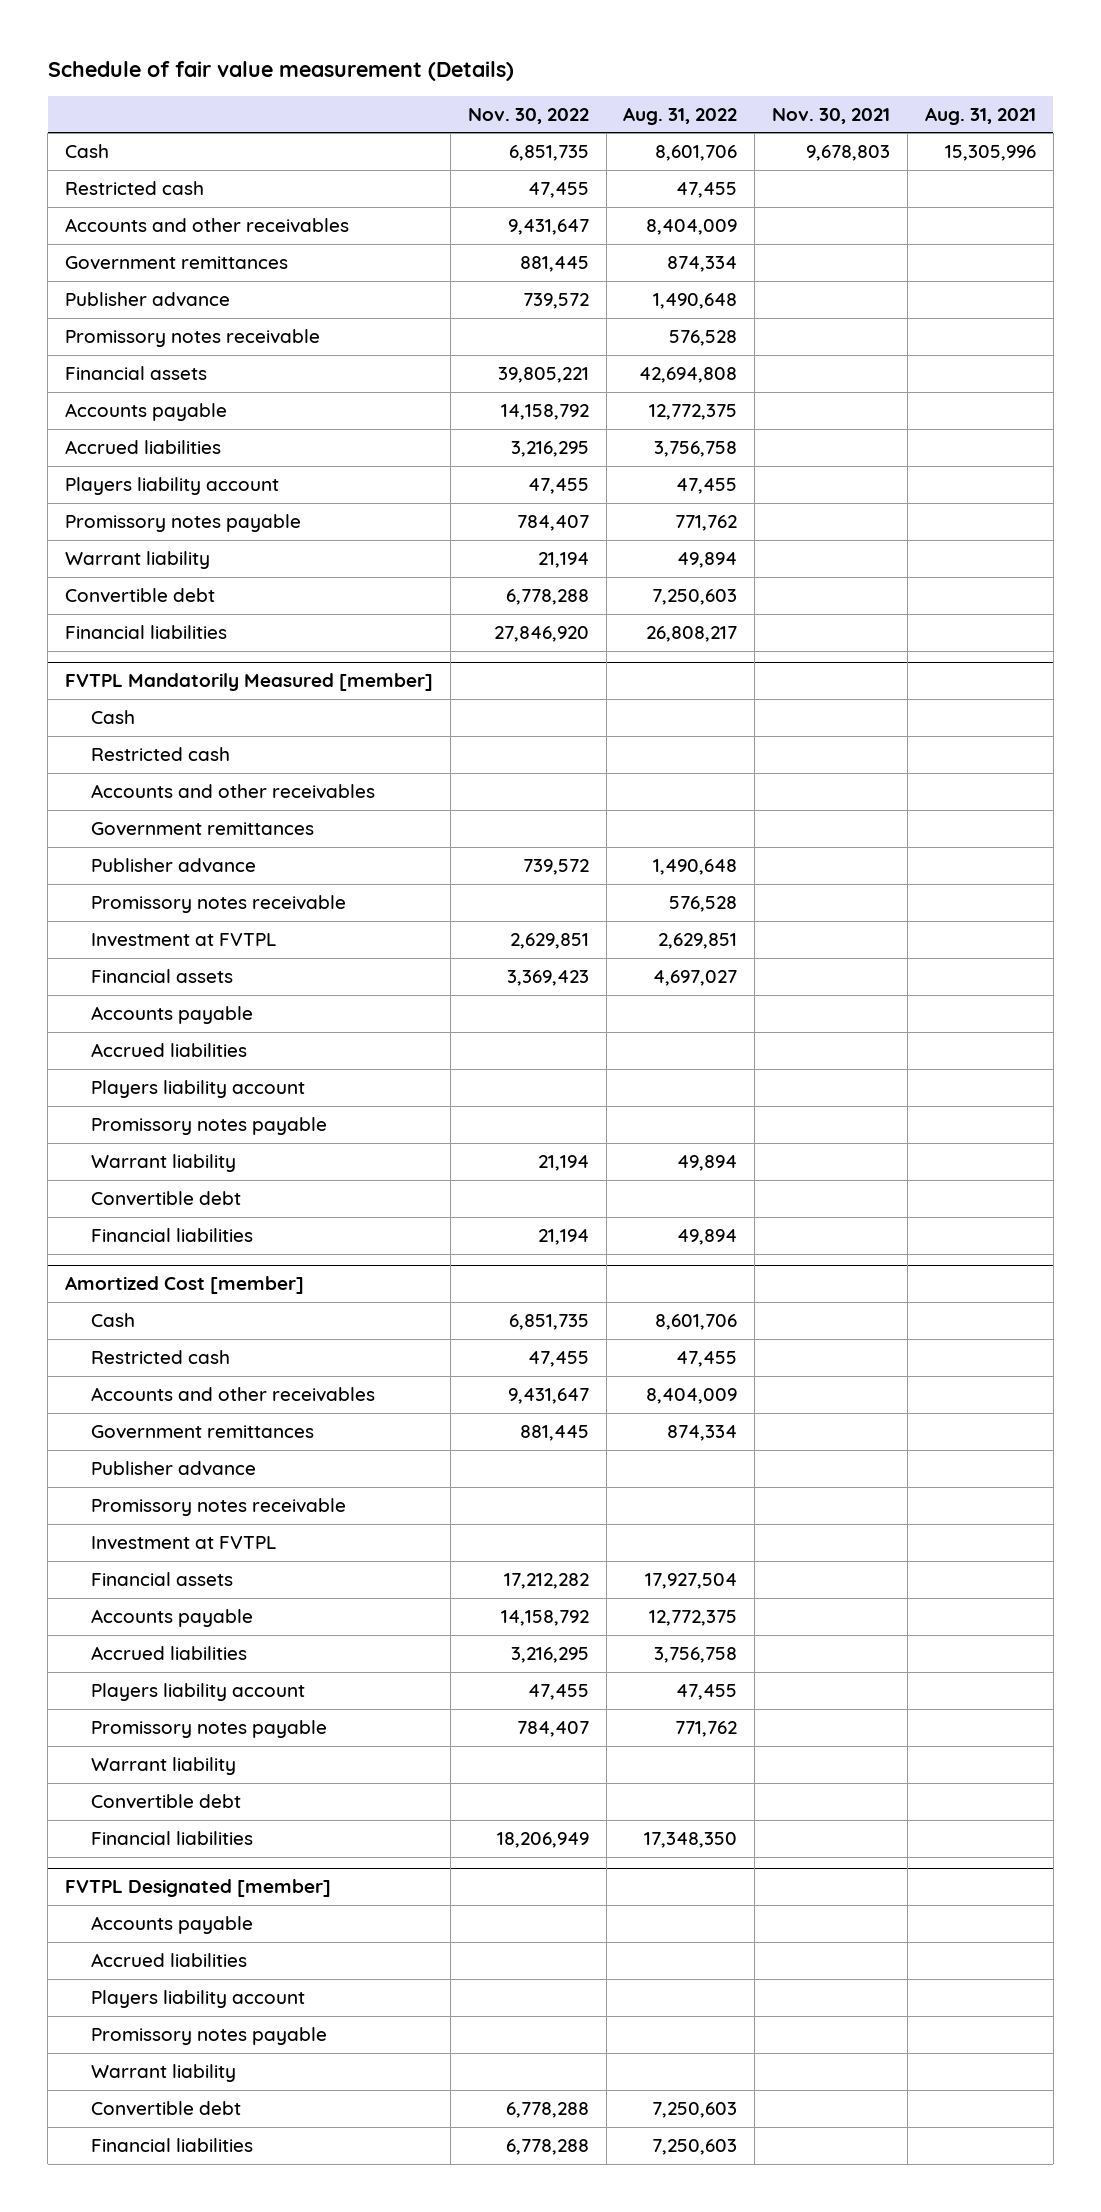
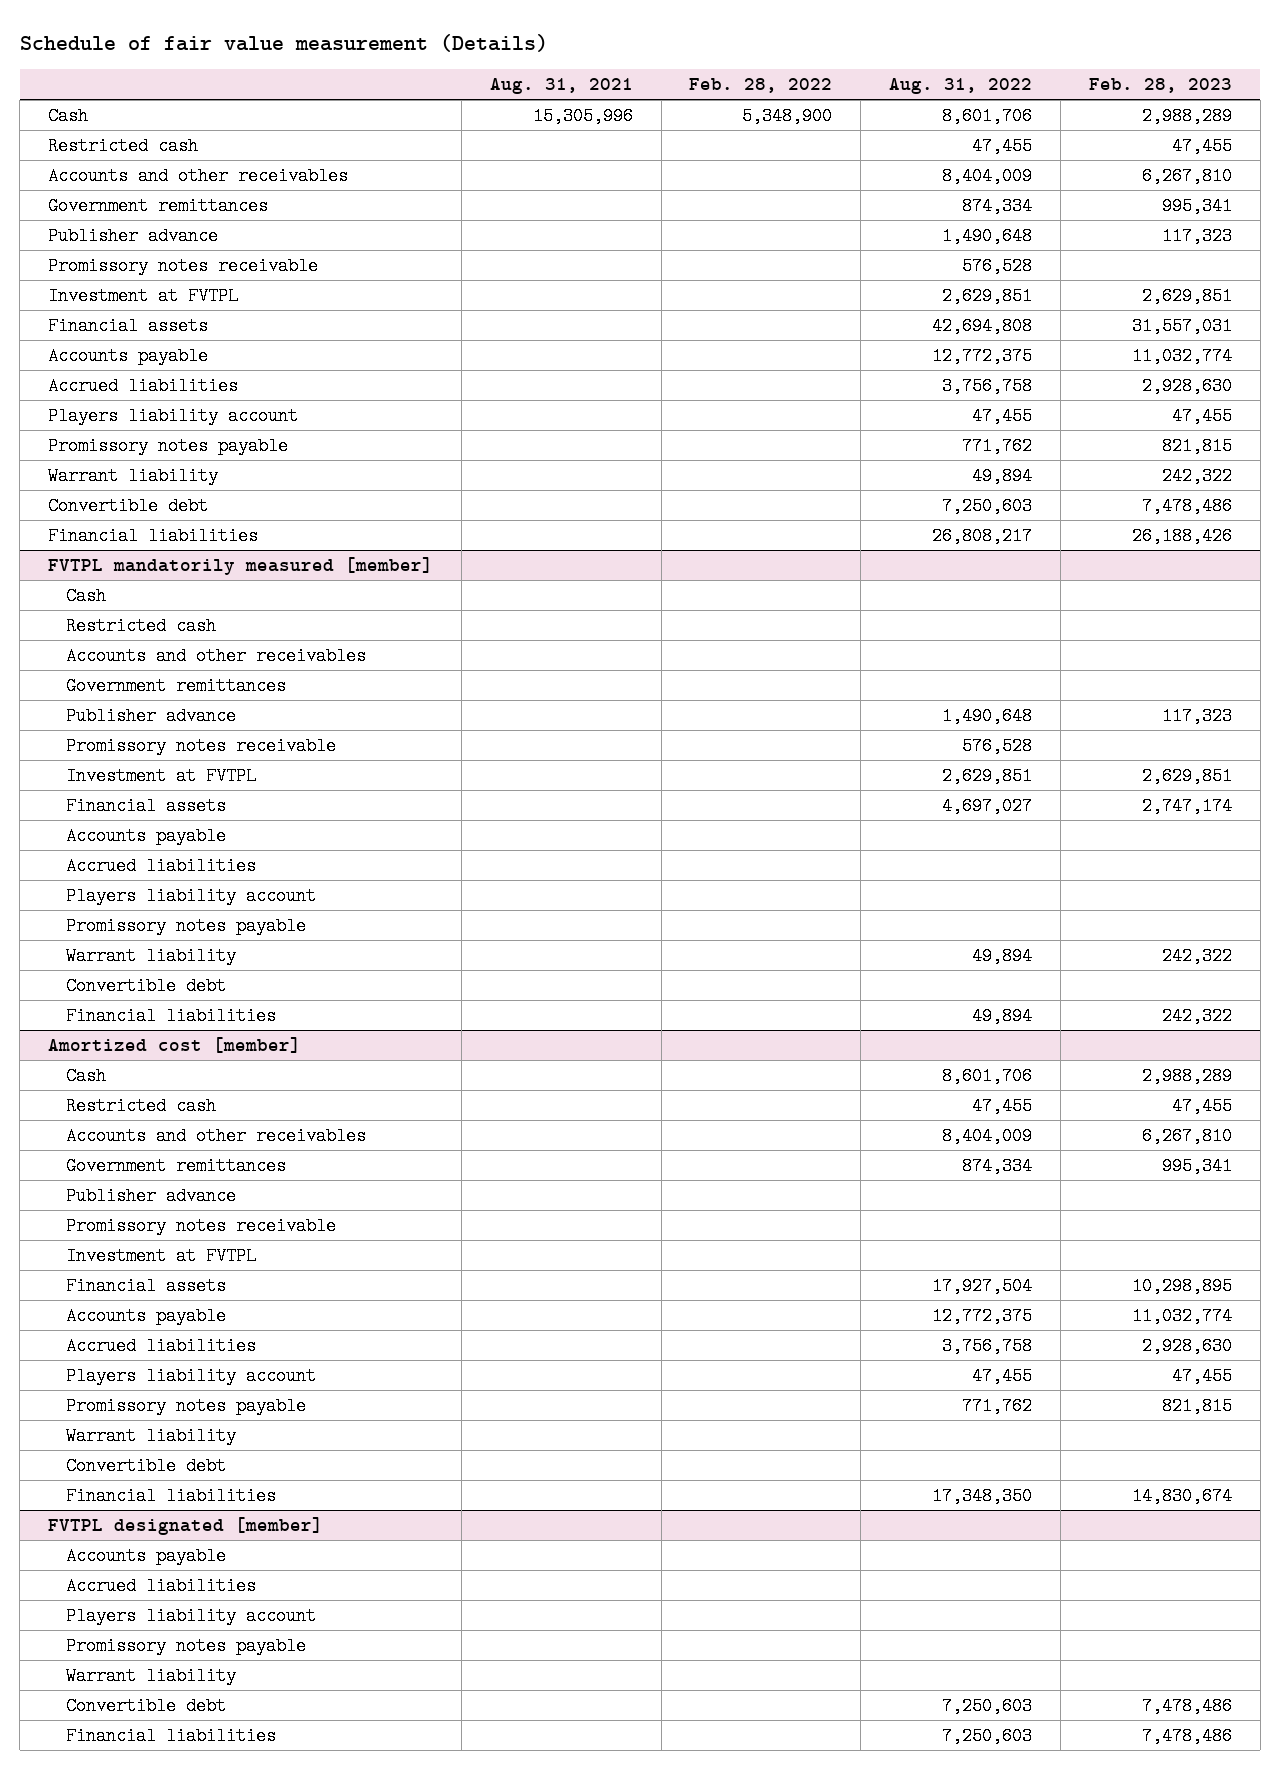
- | Nov. 30, 2022 | Aug. 31, 2022 | Nov. 30, 2021 | Aug. 31, 2021
+ | Aug. 31, 2021 | Feb. 28, 2022 | Aug. 31, 2022 | Feb. 28, 2023
+ Investment at FVTPL | | | 2,629,851 | 2,629,851
- FVTPL Mandatorily Measured [member]
+ FVTPL mandatorily measured [member]
- Amortized Cost [member]
+ Amortized cost [member]
- FVTPL Designated [member]
+ FVTPL designated [member]

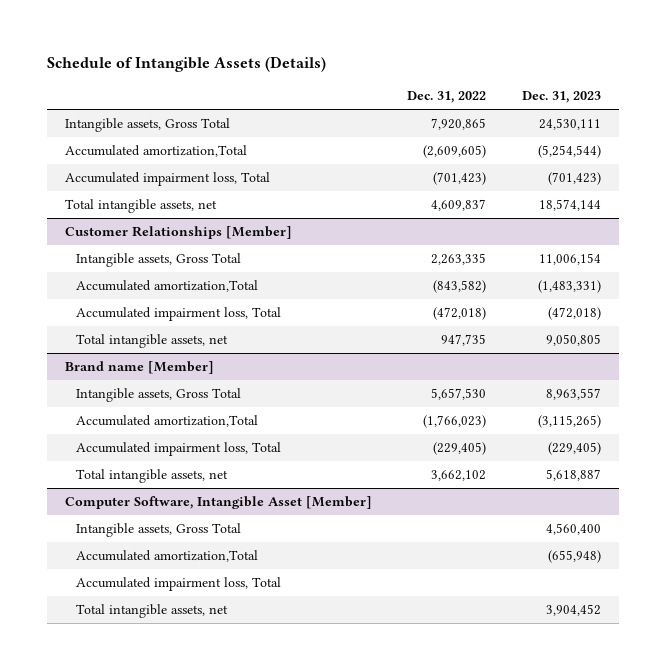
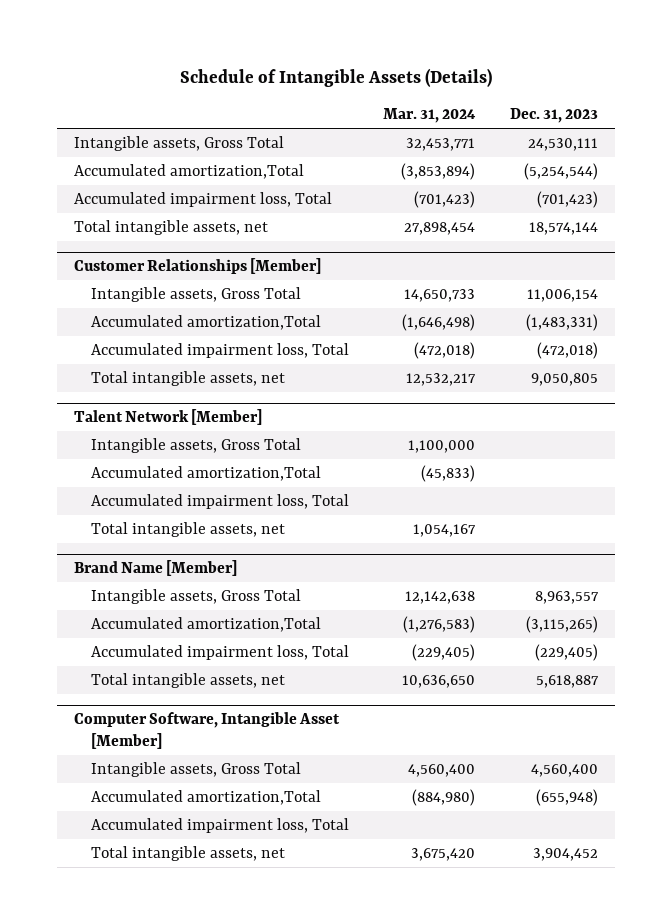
- | Dec. 31, 2022 | Dec. 31, 2023
+ | Mar. 31, 2024 | Dec. 31, 2023
- Brand name [Member]
+ Talent Network [Member]
+ Intangible assets, Gross Total | 1,100,000 |
+ Accumulated amortization,Total | (45,833) |
+ Accumulated impairment loss, Total
+ Total intangible assets, net | 1,054,167 |
+ Brand Name [Member]

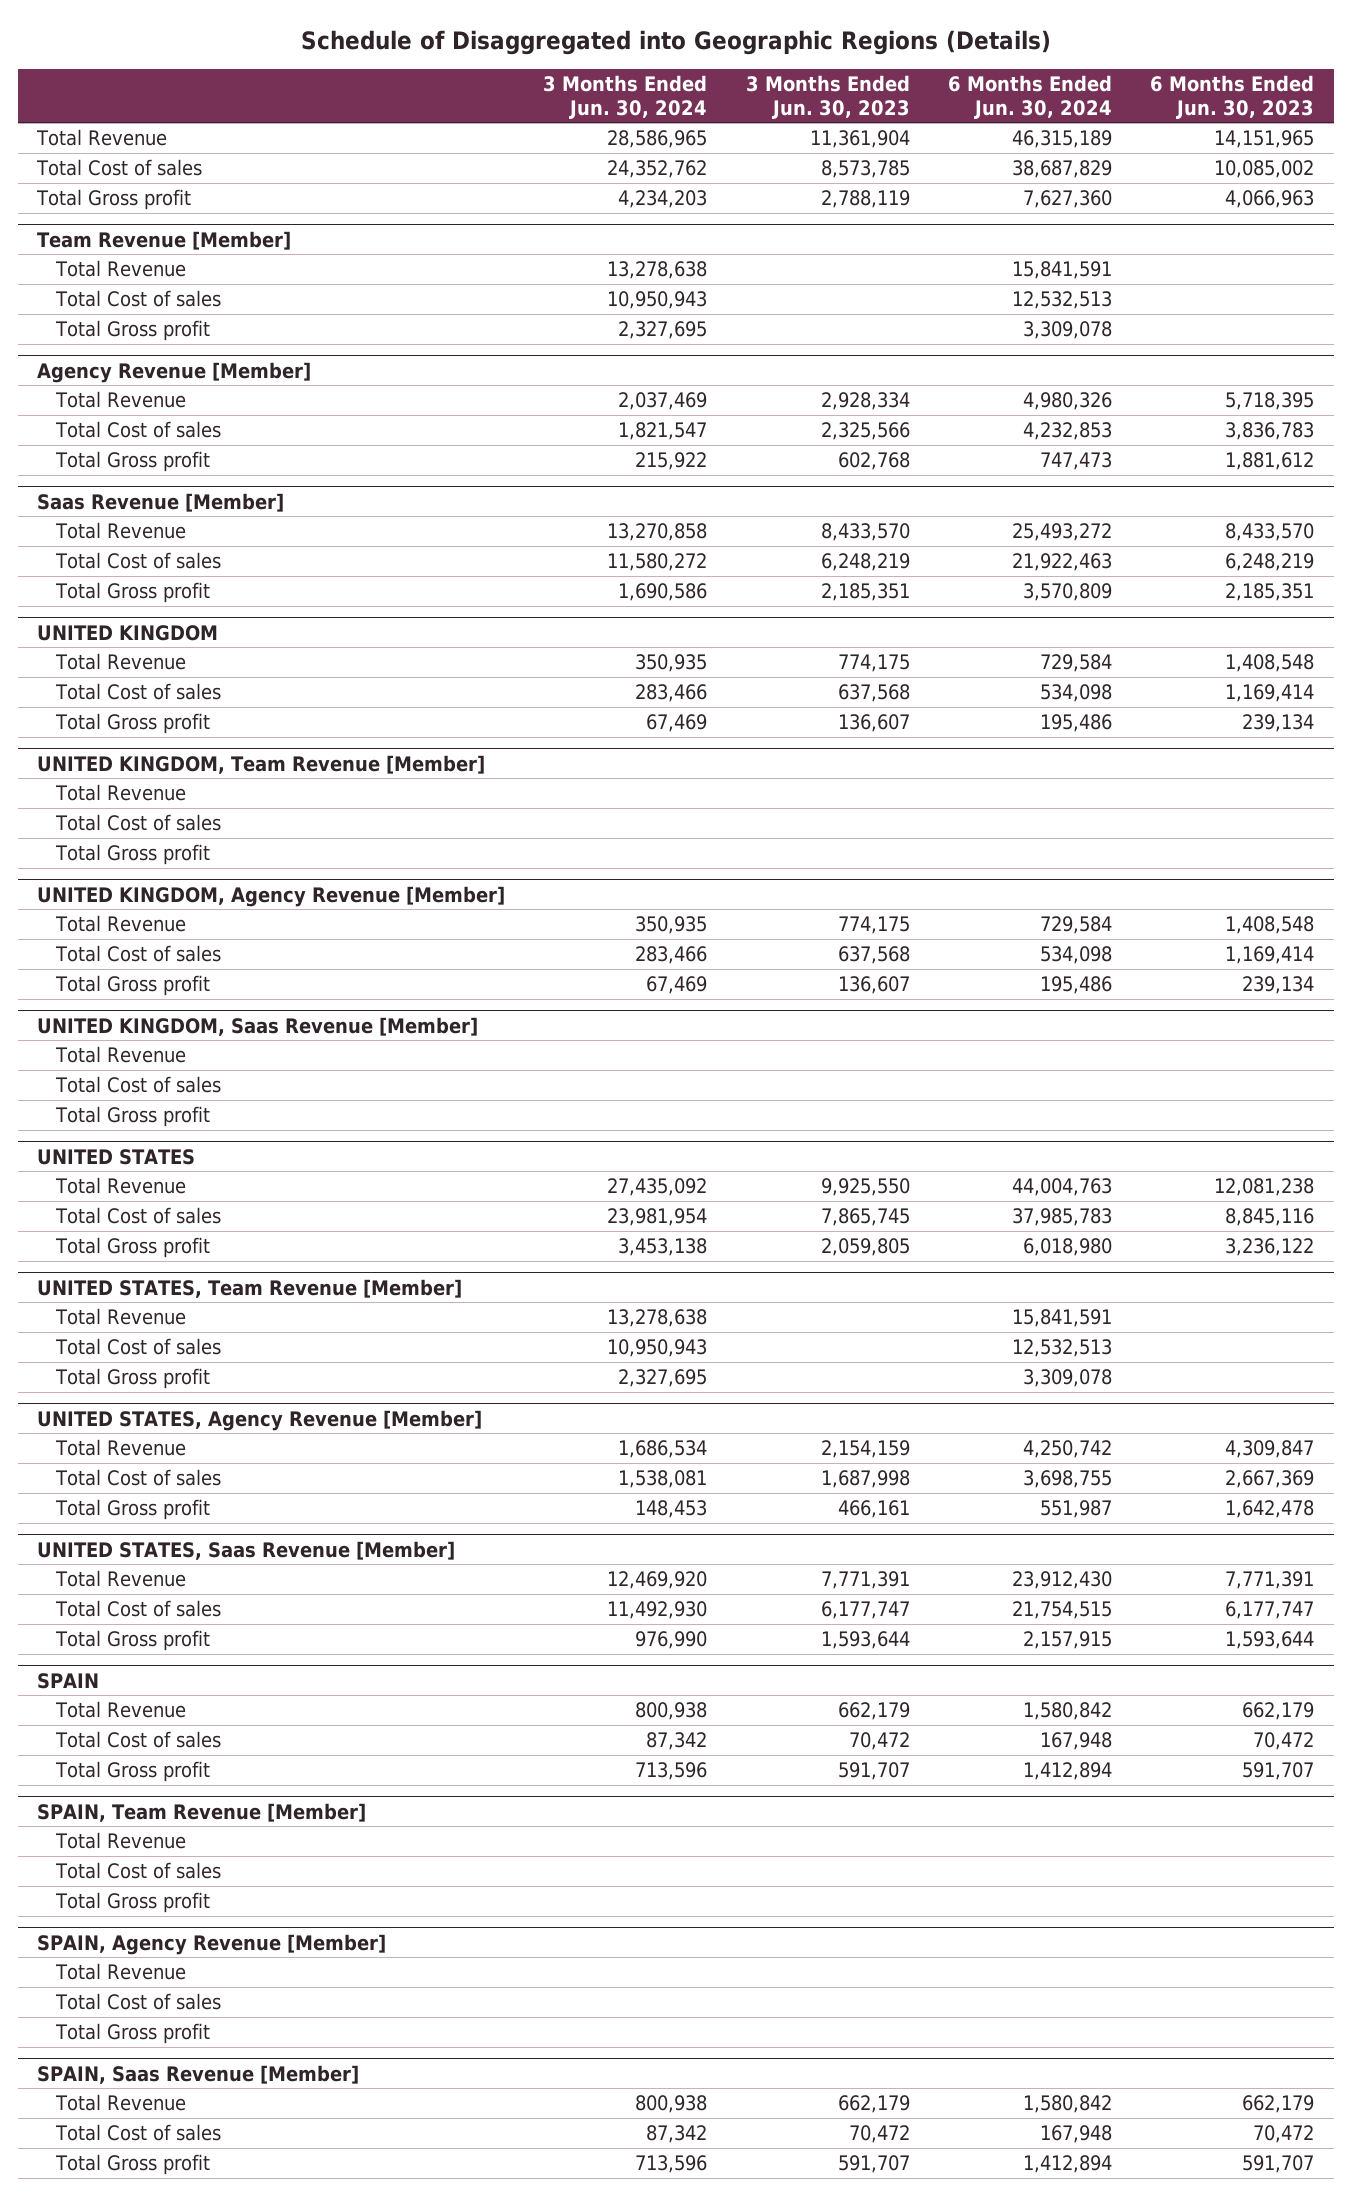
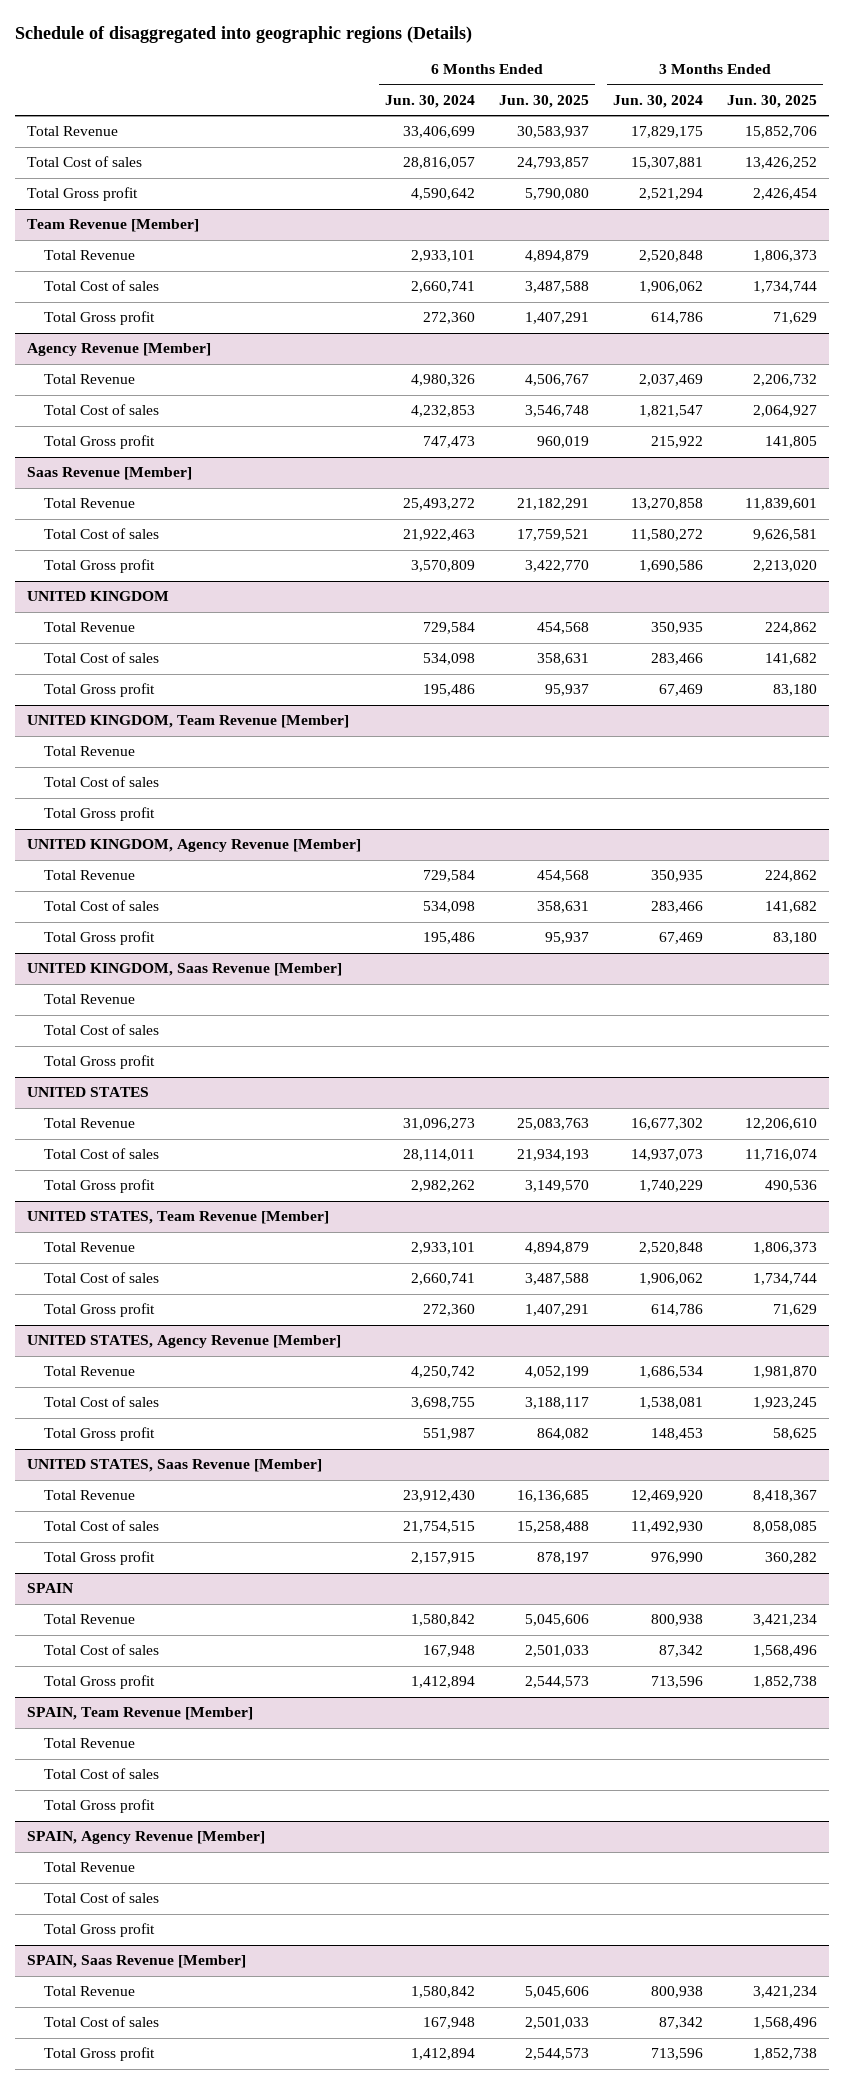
- Schedule of Disaggregated into Geographic Regions (Details)
+ Schedule of disaggregated into geographic regions (Details)
- | 3 Months Ended Jun. 30, 2024 | 3 Months Ended Jun. 30, 2023 | 6 Months Ended Jun. 30, 2024 | 6 Months Ended Jun. 30, 2023
+ | 6 Months Ended Jun. 30, 2024 | 6 Months Ended Jun. 30, 2025 | 3 Months Ended Jun. 30, 2024 | 3 Months Ended Jun. 30, 2025
- Total Revenue | 28,586,965 | 11,361,904 | 46,315,189 | 14,151,965
- Total Cost of sales | 24,352,762 | 8,573,785 | 38,687,829 | 10,085,002
- Total Gross profit | 4,234,203 | 2,788,119 | 7,627,360 | 4,066,963
+ Total Revenue | 33,406,699 | 30,583,937 | 17,829,175 | 15,852,706
+ Total Cost of sales | 28,816,057 | 24,793,857 | 15,307,881 | 13,426,252
+ Total Gross profit | 4,590,642 | 5,790,080 | 2,521,294 | 2,426,454
@ Team Revenue [Member]
- Total Revenue | 13,278,638 | | 15,841,591 |
- Total Cost of sales | 10,950,943 | | 12,532,513 |
- Total Gross profit | 2,327,695 | | 3,309,078 |
+ Total Revenue | 2,933,101 | 4,894,879 | 2,520,848 | 1,806,373
+ Total Cost of sales | 2,660,741 | 3,487,588 | 1,906,062 | 1,734,744
+ Total Gross profit | 272,360 | 1,407,291 | 614,786 | 71,629
@ UNITED STATES
- Total Revenue | 27,435,092 | 9,925,550 | 44,004,763 | 12,081,238
- Total Cost of sales | 23,981,954 | 7,865,745 | 37,985,783 | 8,845,116
- Total Gross profit | 3,453,138 | 2,059,805 | 6,018,980 | 3,236,122
+ Total Revenue | 31,096,273 | 25,083,763 | 16,677,302 | 12,206,610
+ Total Cost of sales | 28,114,011 | 21,934,193 | 14,937,073 | 11,716,074
+ Total Gross profit | 2,982,262 | 3,149,570 | 1,740,229 | 490,536
@ UNITED STATES, Team Revenue [Member]
- Total Revenue | 13,278,638 | | 15,841,591 |
- Total Cost of sales | 10,950,943 | | 12,532,513 |
- Total Gross profit | 2,327,695 | | 3,309,078 |
+ Total Revenue | 2,933,101 | 4,894,879 | 2,520,848 | 1,806,373
+ Total Cost of sales | 2,660,741 | 3,487,588 | 1,906,062 | 1,734,744
+ Total Gross profit | 272,360 | 1,407,291 | 614,786 | 71,629

